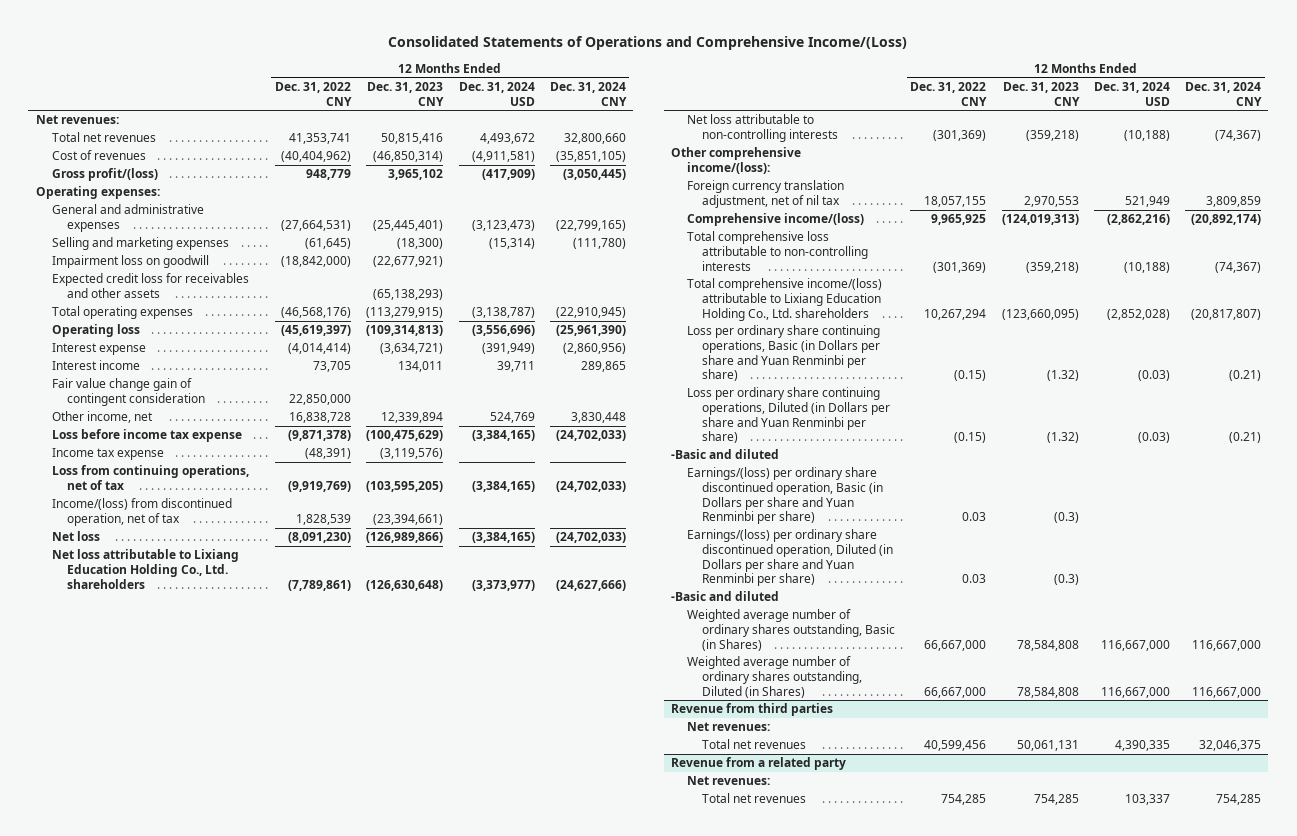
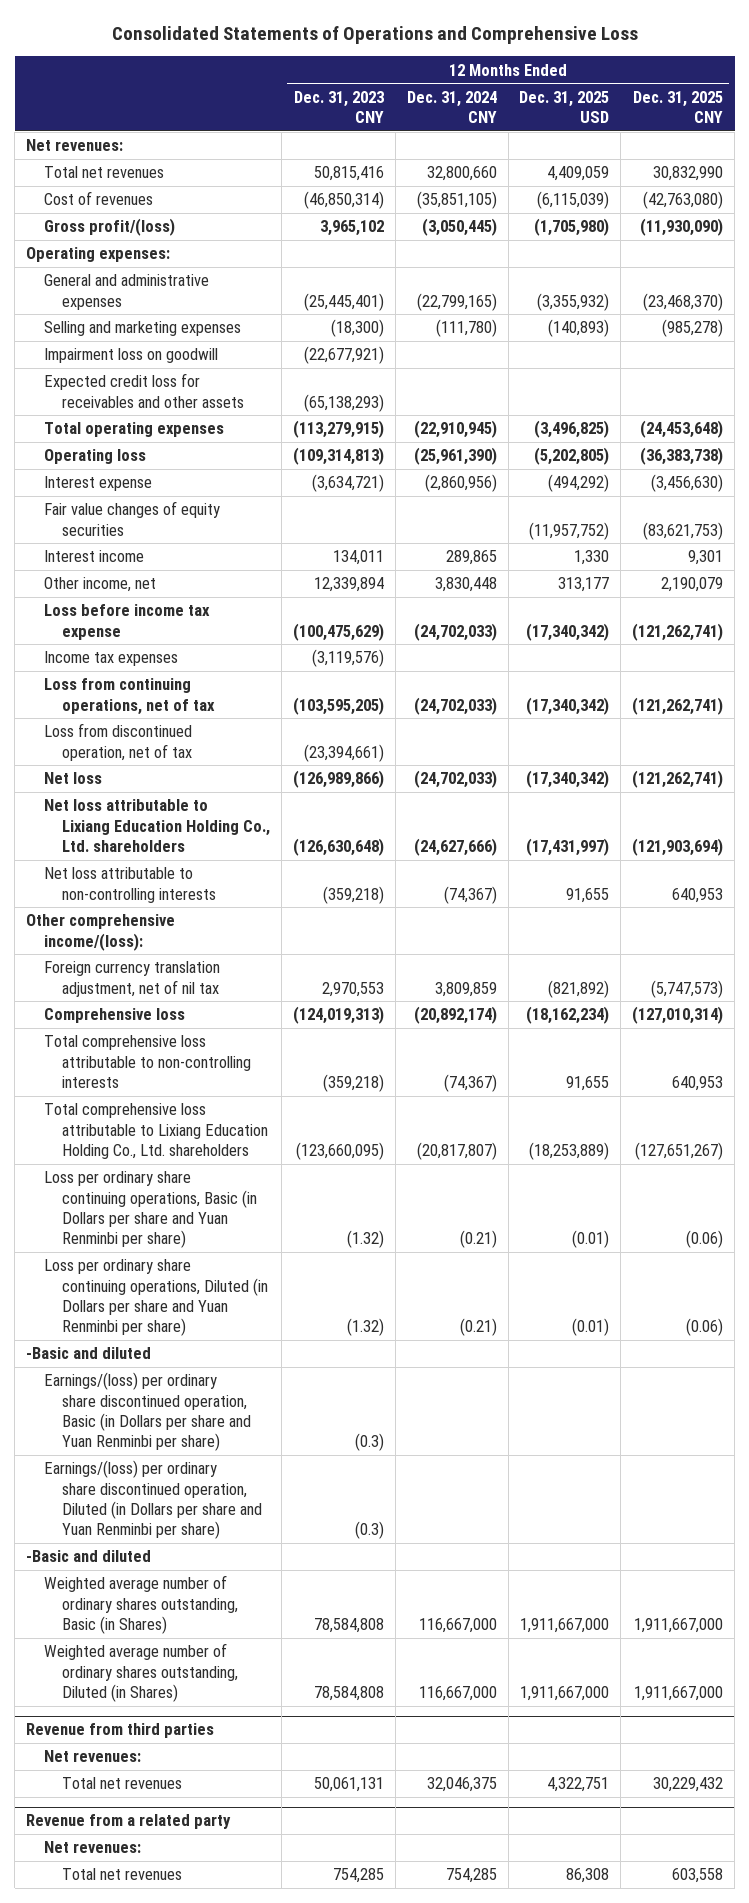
- Consolidated Statements of Operations and Comprehensive Income/(Loss)
+ Consolidated Statements of Operations and Comprehensive Loss
- | 12 Months Ended Dec. 31, 2022 CNY | 12 Months Ended Dec. 31, 2023 CNY | 12 Months Ended Dec. 31, 2024 USD | 12 Months Ended Dec. 31, 2024 CNY
+ | 12 Months Ended Dec. 31, 2023 CNY | 12 Months Ended Dec. 31, 2024 CNY | 12 Months Ended Dec. 31, 2025 USD | 12 Months Ended Dec. 31, 2025 CNY
+ Fair value changes of equity securities | | | (11,957,752) | (83,621,753)
- Fair value change gain of contingent consideration | 22,850,000 | | |
- Income tax expense | (48,391) | (3,119,576) | |
+ Income tax expenses | (3,119,576) | | |
- Income/(loss) from discontinued operation, net of tax | 1,828,539 | (23,394,661) | |
+ Loss from discontinued operation, net of tax | (23,394,661) | | |
- Comprehensive income/(loss) | 9,965,925 | (124,019,313) | (2,862,216) | (20,892,174)
+ Comprehensive loss | (124,019,313) | (20,892,174) | (18,162,234) | (127,010,314)
- Total comprehensive income/(loss) attributable to Lixiang Education Holding Co., Ltd. shareholders | 10,267,294 | (123,660,095) | (2,852,028) | (20,817,807)
+ Total comprehensive loss attributable to Lixiang Education Holding Co., Ltd. shareholders | (123,660,095) | (20,817,807) | (18,253,889) | (127,651,267)

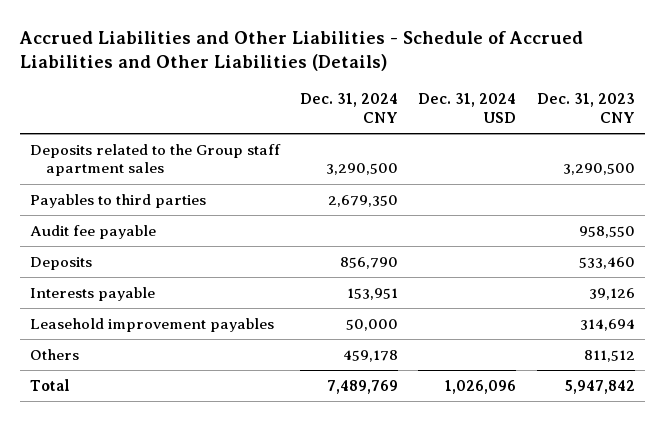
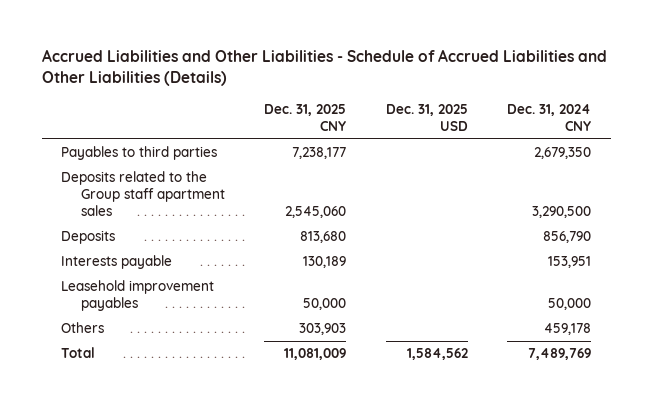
- | Dec. 31, 2024 CNY | Dec. 31, 2024 USD | Dec. 31, 2023 CNY
+ | Dec. 31, 2025 CNY | Dec. 31, 2025 USD | Dec. 31, 2024 CNY
- Audit fee payable | | | 958,550
moved down: Deposits related to the Group staff apartment sales | 2,545,060 | | 3,290,500

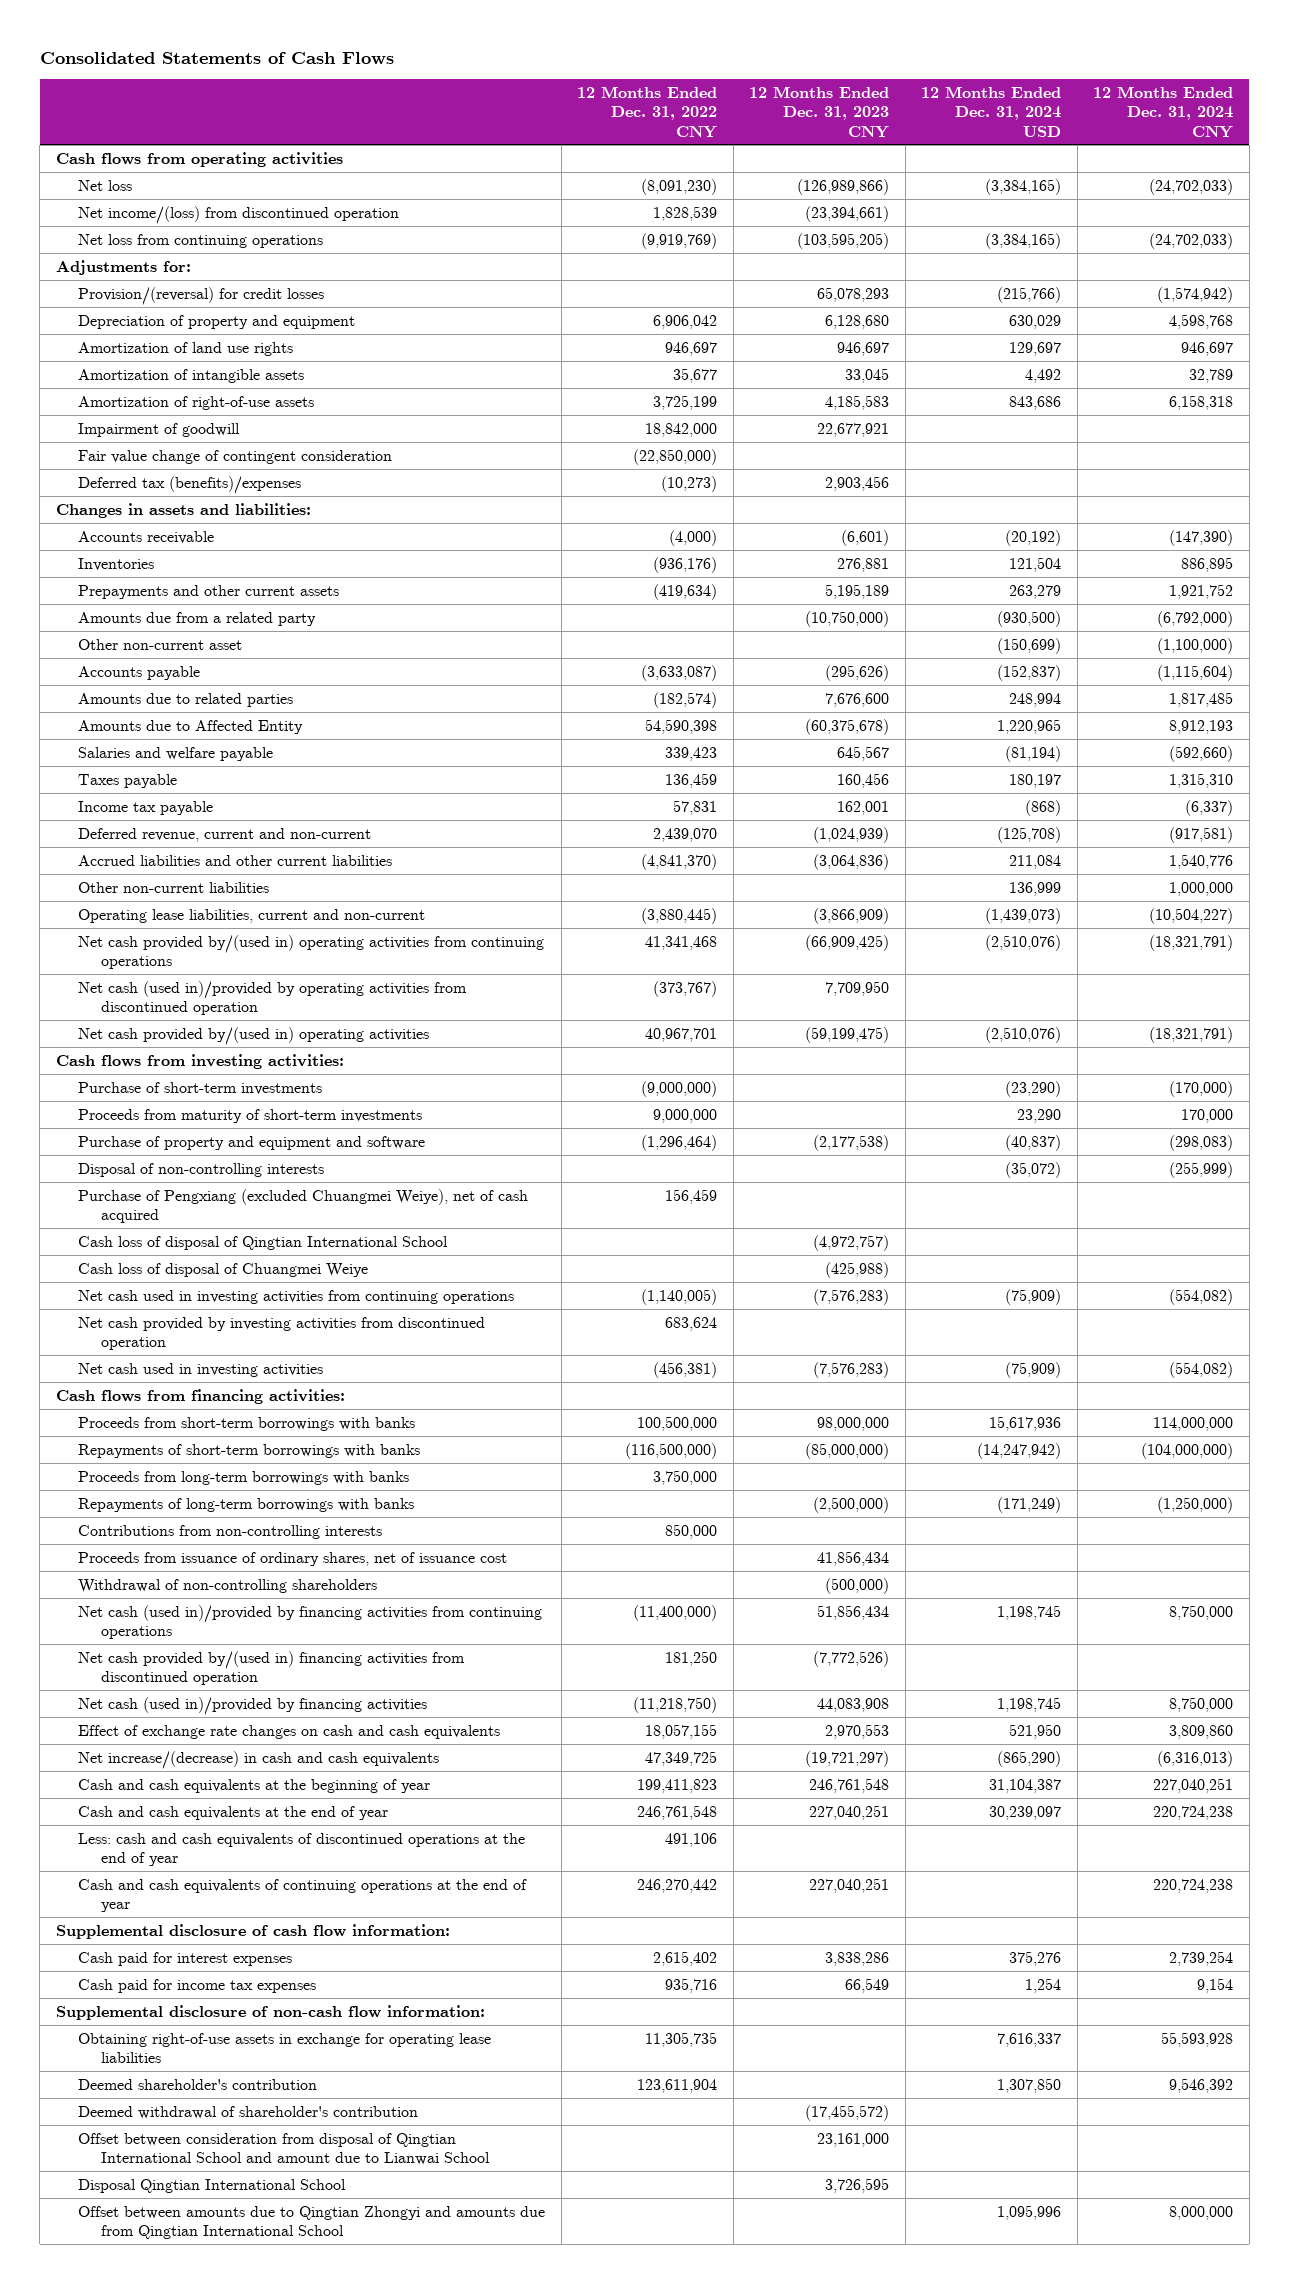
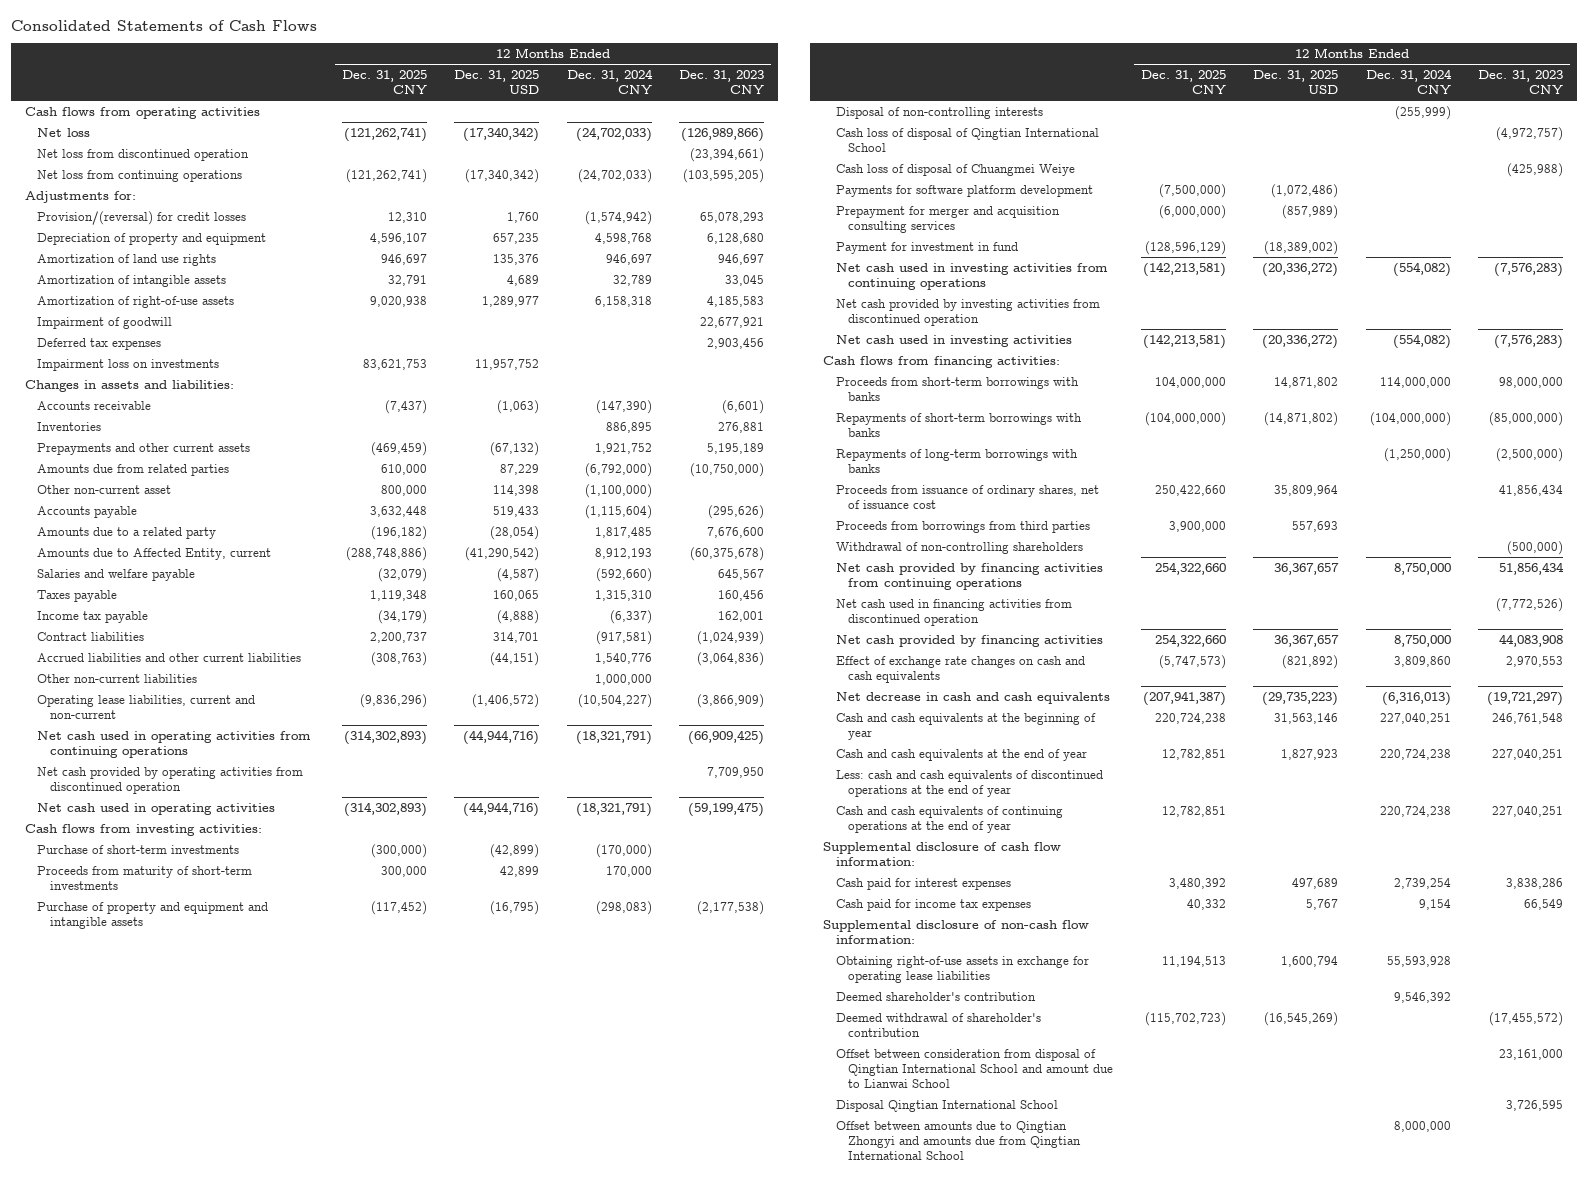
- | 12 Months Ended Dec. 31, 2022 CNY | 12 Months Ended Dec. 31, 2023 CNY | 12 Months Ended Dec. 31, 2024 USD | 12 Months Ended Dec. 31, 2024 CNY
+ | 12 Months Ended Dec. 31, 2025 CNY | 12 Months Ended Dec. 31, 2025 USD | 12 Months Ended Dec. 31, 2024 CNY | 12 Months Ended Dec. 31, 2023 CNY
- Net income/(loss) from discontinued operation | 1,828,539 | (23,394,661) | |
+ Net loss from discontinued operation | | | | (23,394,661)
- Fair value change of contingent consideration | (22,850,000) | | |
- Deferred tax (benefits)/expenses | (10,273) | 2,903,456 | |
+ Deferred tax expenses | | | | 2,903,456
+ Impairment loss on investments | 83,621,753 | 11,957,752 | |
- Amounts due from a related party | | (10,750,000) | (930,500) | (6,792,000)
+ Amounts due from related parties | 610,000 | 87,229 | (6,792,000) | (10,750,000)
- Amounts due to related parties | (182,574) | 7,676,600 | 248,994 | 1,817,485
- Amounts due to Affected Entity | 54,590,398 | (60,375,678) | 1,220,965 | 8,912,193
+ Amounts due to a related party | (196,182) | (28,054) | 1,817,485 | 7,676,600
+ Amounts due to Affected Entity, current | (288,748,886) | (41,290,542) | 8,912,193 | (60,375,678)
- Deferred revenue, current and non-current | 2,439,070 | (1,024,939) | (125,708) | (917,581)
+ Contract liabilities | 2,200,737 | 314,701 | (917,581) | (1,024,939)
- Net cash provided by/(used in) operating activities from continuing operations | 41,341,468 | (66,909,425) | (2,510,076) | (18,321,791)
- Net cash (used in)/provided by operating activities from discontinued operation | (373,767) | 7,709,950 | |
- Net cash provided by/(used in) operating activities | 40,967,701 | (59,199,475) | (2,510,076) | (18,321,791)
+ Net cash used in operating activities from continuing operations | (314,302,893) | (44,944,716) | (18,321,791) | (66,909,425)
+ Net cash provided by operating activities from discontinued operation | | | | 7,709,950
+ Net cash used in operating activities | (314,302,893) | (44,944,716) | (18,321,791) | (59,199,475)
- Purchase of property and equipment and software | (1,296,464) | (2,177,538) | (40,837) | (298,083)
+ Purchase of property and equipment and intangible assets | (117,452) | (16,795) | (298,083) | (2,177,538)
- Purchase of Pengxiang (excluded Chuangmei Weiye), net of cash acquired | 156,459 | | |
+ Payments for software platform development | (7,500,000) | (1,072,486) | |
+ Prepayment for merger and acquisition consulting services | (6,000,000) | (857,989) | |
+ Payment for investment in fund | (128,596,129) | (18,389,002) | |
- Proceeds from long-term borrowings with banks | 3,750,000 | | |
- Contributions from non-controlling interests | 850,000 | | |
+ Proceeds from borrowings from third parties | 3,900,000 | 557,693 | |
- Net cash (used in)/provided by financing activities from continuing operations | (11,400,000) | 51,856,434 | 1,198,745 | 8,750,000
- Net cash provided by/(used in) financing activities from discontinued operation | 181,250 | (7,772,526) | |
- Net cash (used in)/provided by financing activities | (11,218,750) | 44,083,908 | 1,198,745 | 8,750,000
+ Net cash provided by financing activities from continuing operations | 254,322,660 | 36,367,657 | 8,750,000 | 51,856,434
+ Net cash used in financing activities from discontinued operation | | | | (7,772,526)
+ Net cash provided by financing activities | 254,322,660 | 36,367,657 | 8,750,000 | 44,083,908
- Net increase/(decrease) in cash and cash equivalents | 47,349,725 | (19,721,297) | (865,290) | (6,316,013)
+ Net decrease in cash and cash equivalents | (207,941,387) | (29,735,223) | (6,316,013) | (19,721,297)

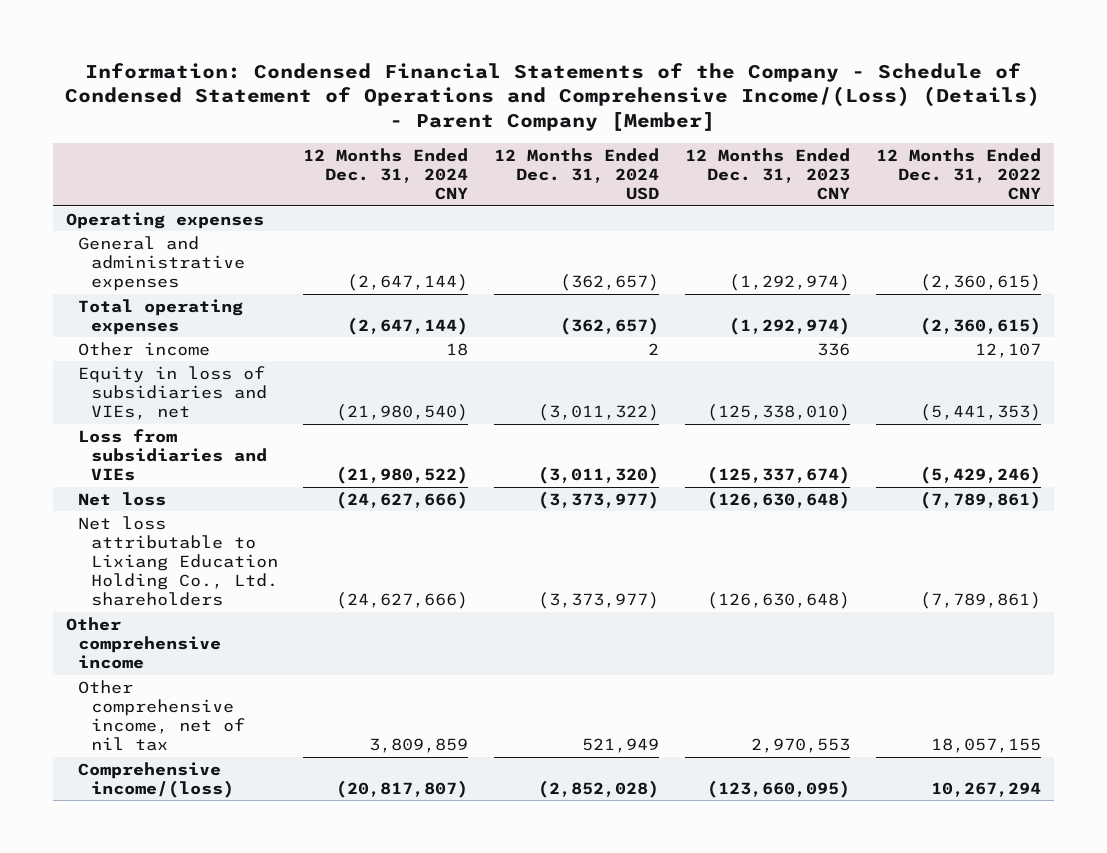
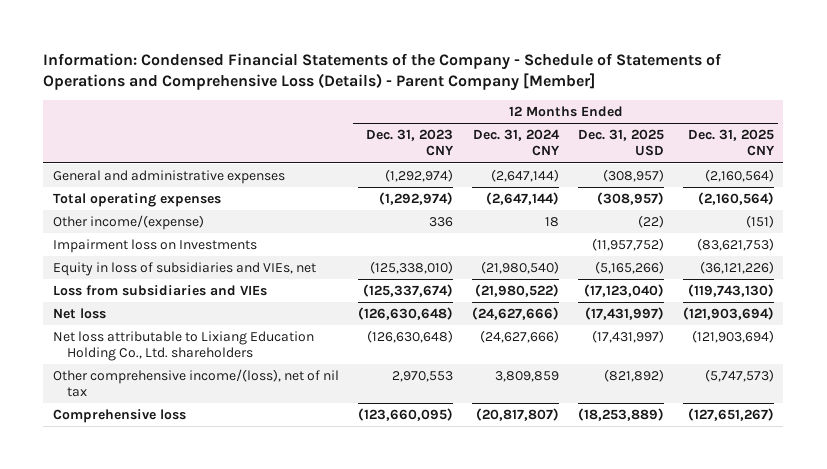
- Information: Condensed Financial Statements of the Company - Schedule of Condensed Statement of Operations and Comprehensive Income/(Loss) (Details) - Parent Company [Member]
+ Information: Condensed Financial Statements of the Company - Schedule of Statements of Operations and Comprehensive Loss (Details) - Parent Company [Member]
- | 12 Months Ended Dec. 31, 2024 CNY | 12 Months Ended Dec. 31, 2024 USD | 12 Months Ended Dec. 31, 2023 CNY | 12 Months Ended Dec. 31, 2022 CNY
+ | 12 Months Ended Dec. 31, 2023 CNY | 12 Months Ended Dec. 31, 2024 CNY | 12 Months Ended Dec. 31, 2025 USD | 12 Months Ended Dec. 31, 2025 CNY
- Operating expenses
- Other income | 18 | 2 | 336 | 12,107
+ Other income/(expense) | 336 | 18 | (22) | (151)
+ Impairment loss on Investments | | | (11,957,752) | (83,621,753)
- Other comprehensive income
- Other comprehensive income, net of nil tax | 3,809,859 | 521,949 | 2,970,553 | 18,057,155
- Comprehensive income/(loss) | (20,817,807) | (2,852,028) | (123,660,095) | 10,267,294
+ Other comprehensive income/(loss), net of nil tax | 2,970,553 | 3,809,859 | (821,892) | (5,747,573)
+ Comprehensive loss | (123,660,095) | (20,817,807) | (18,253,889) | (127,651,267)

